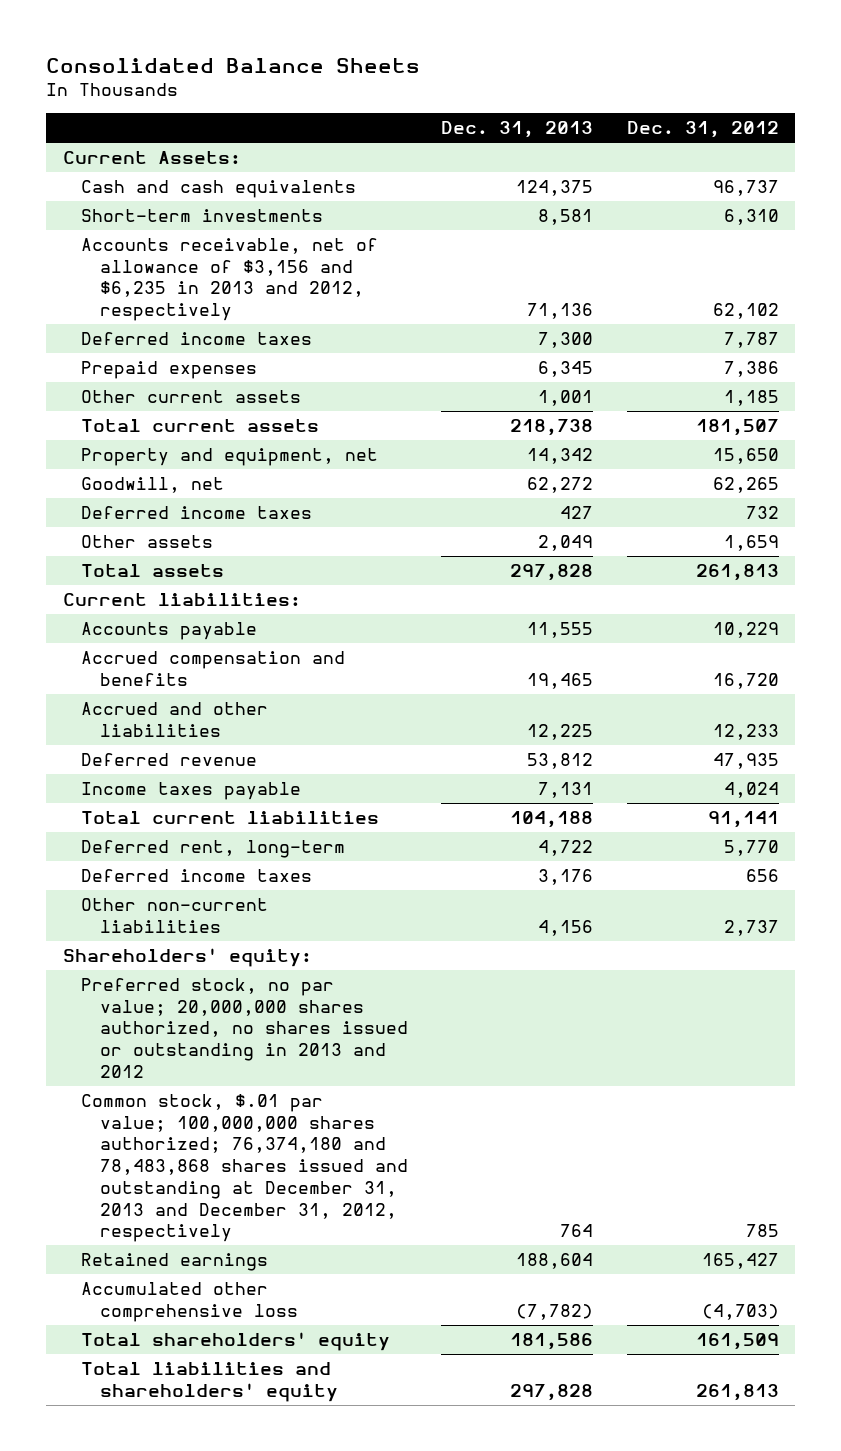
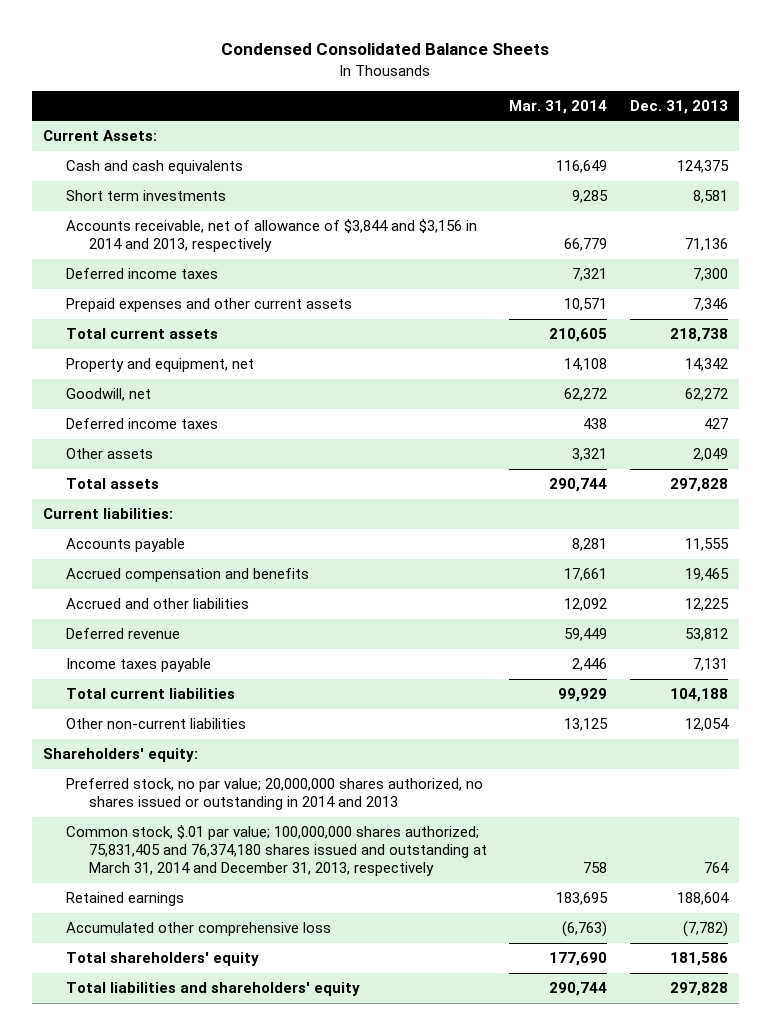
- Consolidated Balance Sheets
+ Condensed Consolidated Balance Sheets
- | Dec. 31, 2013 | Dec. 31, 2012
+ | Mar. 31, 2014 | Dec. 31, 2013
- Short-term investments | 8,581 | 6,310
- Accounts receivable, net of allowance of $3,156 and $6,235 in 2013 and 2012, respectively | 71,136 | 62,102
+ Short term investments | 9,285 | 8,581
+ Accounts receivable, net of allowance of $3,844 and $3,156 in 2014 and 2013, respectively | 66,779 | 71,136
- Prepaid expenses | 6,345 | 7,386
- Other current assets | 1,001 | 1,185
+ Prepaid expenses and other current assets | 10,571 | 7,346
- Deferred rent, long-term | 4,722 | 5,770
- Deferred income taxes | 3,176 | 656
- Other non-current liabilities | 4,156 | 2,737
+ Other non-current liabilities | 13,125 | 12,054
- Preferred stock, no par value; 20,000,000 shares authorized, no shares issued or outstanding in 2013 and 2012
- Common stock, $.01 par value; 100,000,000 shares authorized; 76,374,180 and 78,483,868 shares issued and outstanding at December 31, 2013 and December 31, 2012, respectively | 764 | 785
+ Preferred stock, no par value; 20,000,000 shares authorized, no shares issued or outstanding in 2014 and 2013
+ Common stock, $.01 par value; 100,000,000 shares authorized; 75,831,405 and 76,374,180 shares issued and outstanding at March 31, 2014 and December 31, 2013, respectively | 758 | 764

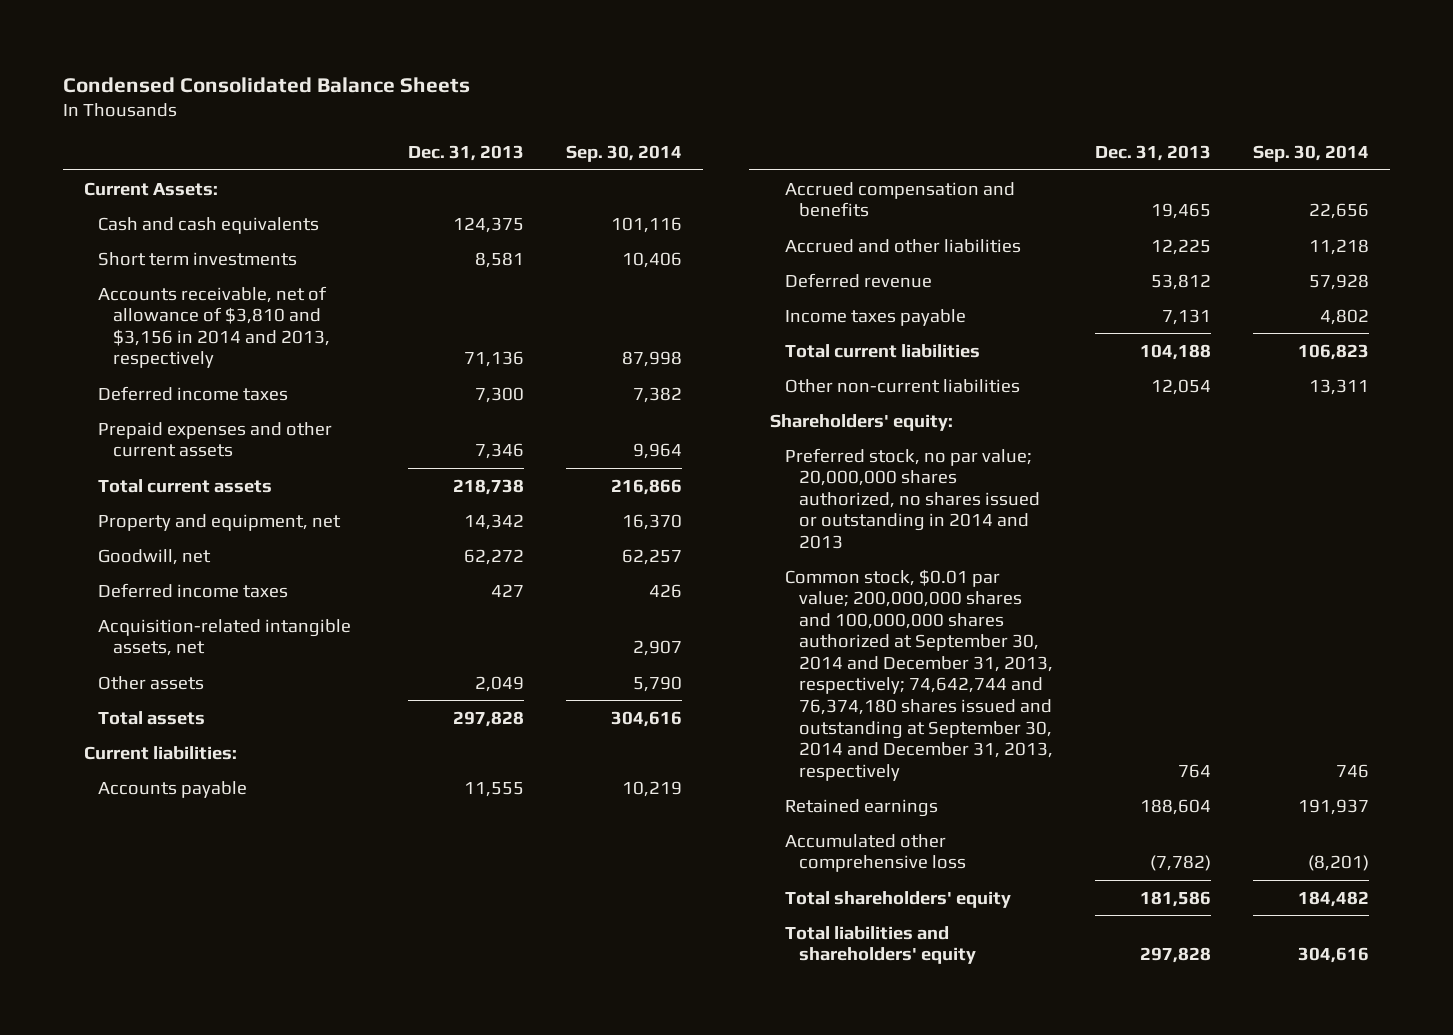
- | Mar. 31, 2014 | Dec. 31, 2013
+ | Dec. 31, 2013 | Sep. 30, 2014
- Accounts receivable, net of allowance of $3,844 and $3,156 in 2014 and 2013, respectively | 66,779 | 71,136
+ Accounts receivable, net of allowance of $3,810 and $3,156 in 2014 and 2013, respectively | 71,136 | 87,998
+ Acquisition-related intangible assets, net | | 2,907
- Common stock, $.01 par value; 100,000,000 shares authorized; 75,831,405 and 76,374,180 shares issued and outstanding at March 31, 2014 and December 31, 2013, respectively | 758 | 764
+ Common stock, $0.01 par value; 200,000,000 shares and 100,000,000 shares authorized at September 30, 2014 and December 31, 2013, respectively; 74,642,744 and 76,374,180 shares issued and outstanding at September 30, 2014 and December 31, 2013, respectively | 764 | 746

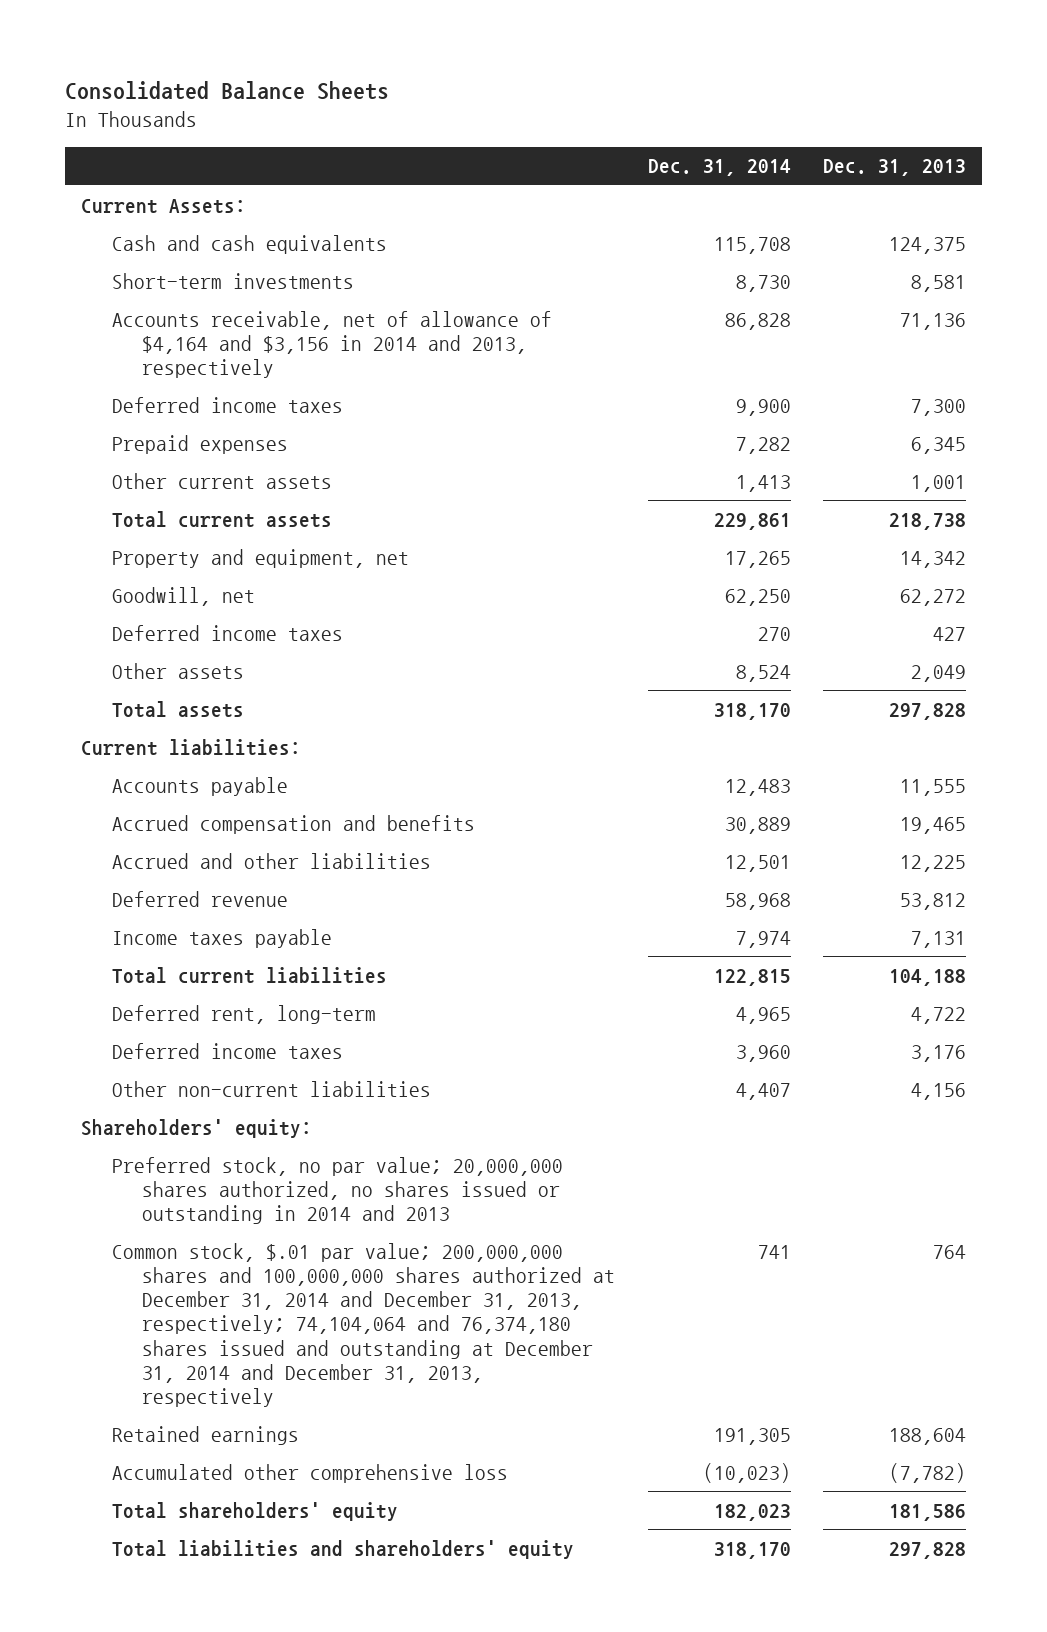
- Condensed Consolidated Balance Sheets
+ Consolidated Balance Sheets
- | Dec. 31, 2013 | Sep. 30, 2014
+ | Dec. 31, 2014 | Dec. 31, 2013
- Short term investments | 8,581 | 10,406
- Accounts receivable, net of allowance of $3,810 and $3,156 in 2014 and 2013, respectively | 71,136 | 87,998
+ Short-term investments | 8,730 | 8,581
+ Accounts receivable, net of allowance of $4,164 and $3,156 in 2014 and 2013, respectively | 86,828 | 71,136
- Prepaid expenses and other current assets | 7,346 | 9,964
+ Prepaid expenses | 7,282 | 6,345
+ Other current assets | 1,413 | 1,001
- Acquisition-related intangible assets, net | | 2,907
- Other non-current liabilities | 12,054 | 13,311
+ Deferred rent, long-term | 4,965 | 4,722
+ Deferred income taxes | 3,960 | 3,176
+ Other non-current liabilities | 4,407 | 4,156
- Common stock, $0.01 par value; 200,000,000 shares and 100,000,000 shares authorized at September 30, 2014 and December 31, 2013, respectively; 74,642,744 and 76,374,180 shares issued and outstanding at September 30, 2014 and December 31, 2013, respectively | 764 | 746
+ Common stock, $.01 par value; 200,000,000 shares and 100,000,000 shares authorized at December 31, 2014 and December 31, 2013, respectively; 74,104,064 and 76,374,180 shares issued and outstanding at December 31, 2014 and December 31, 2013, respectively | 741 | 764

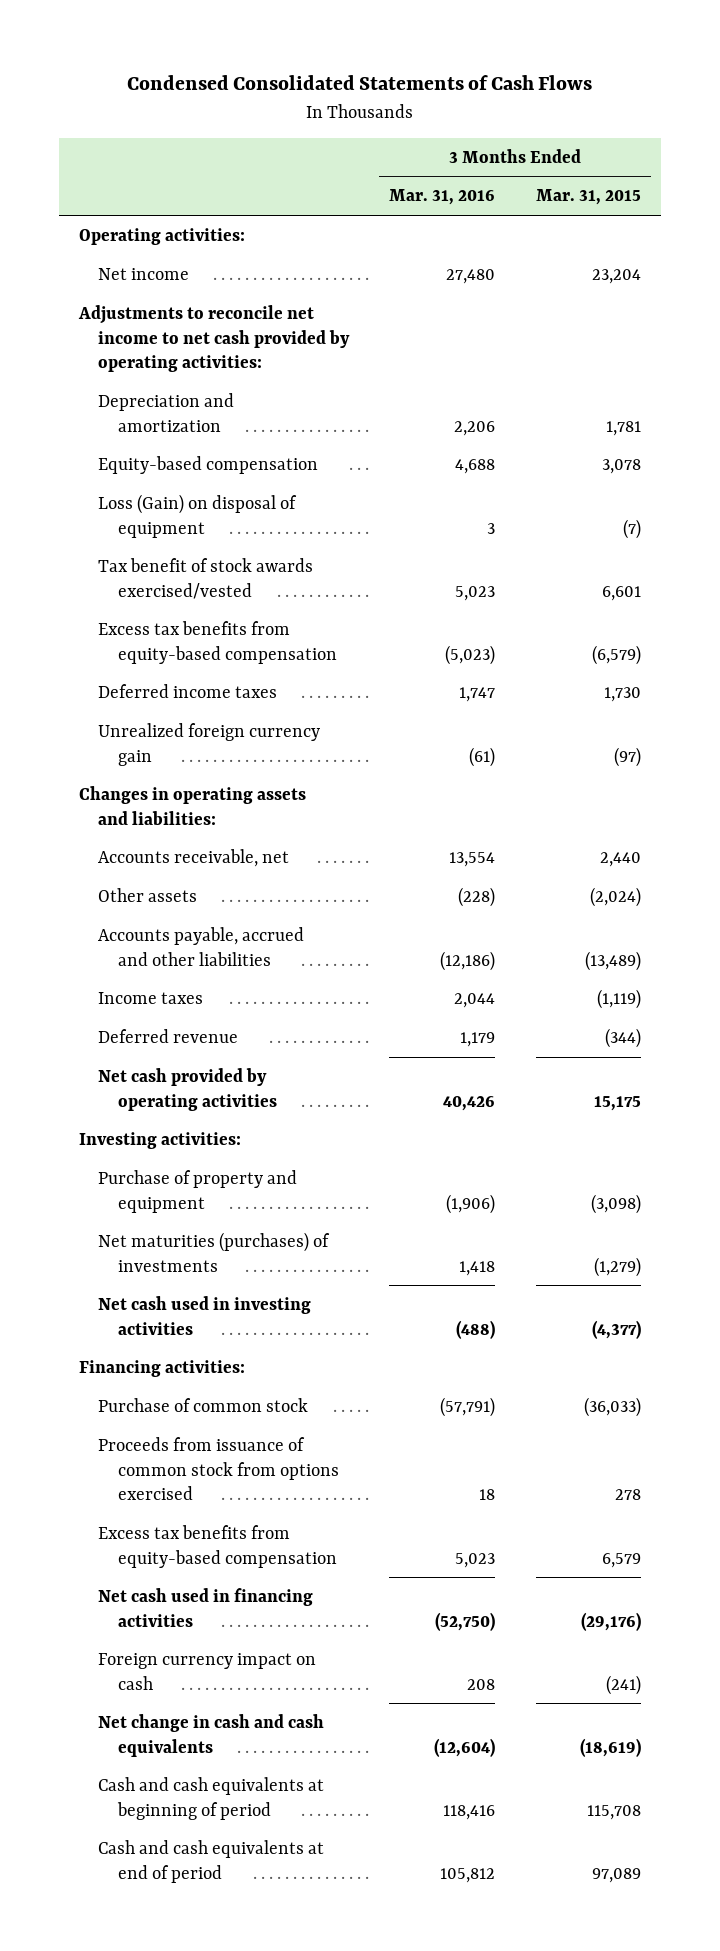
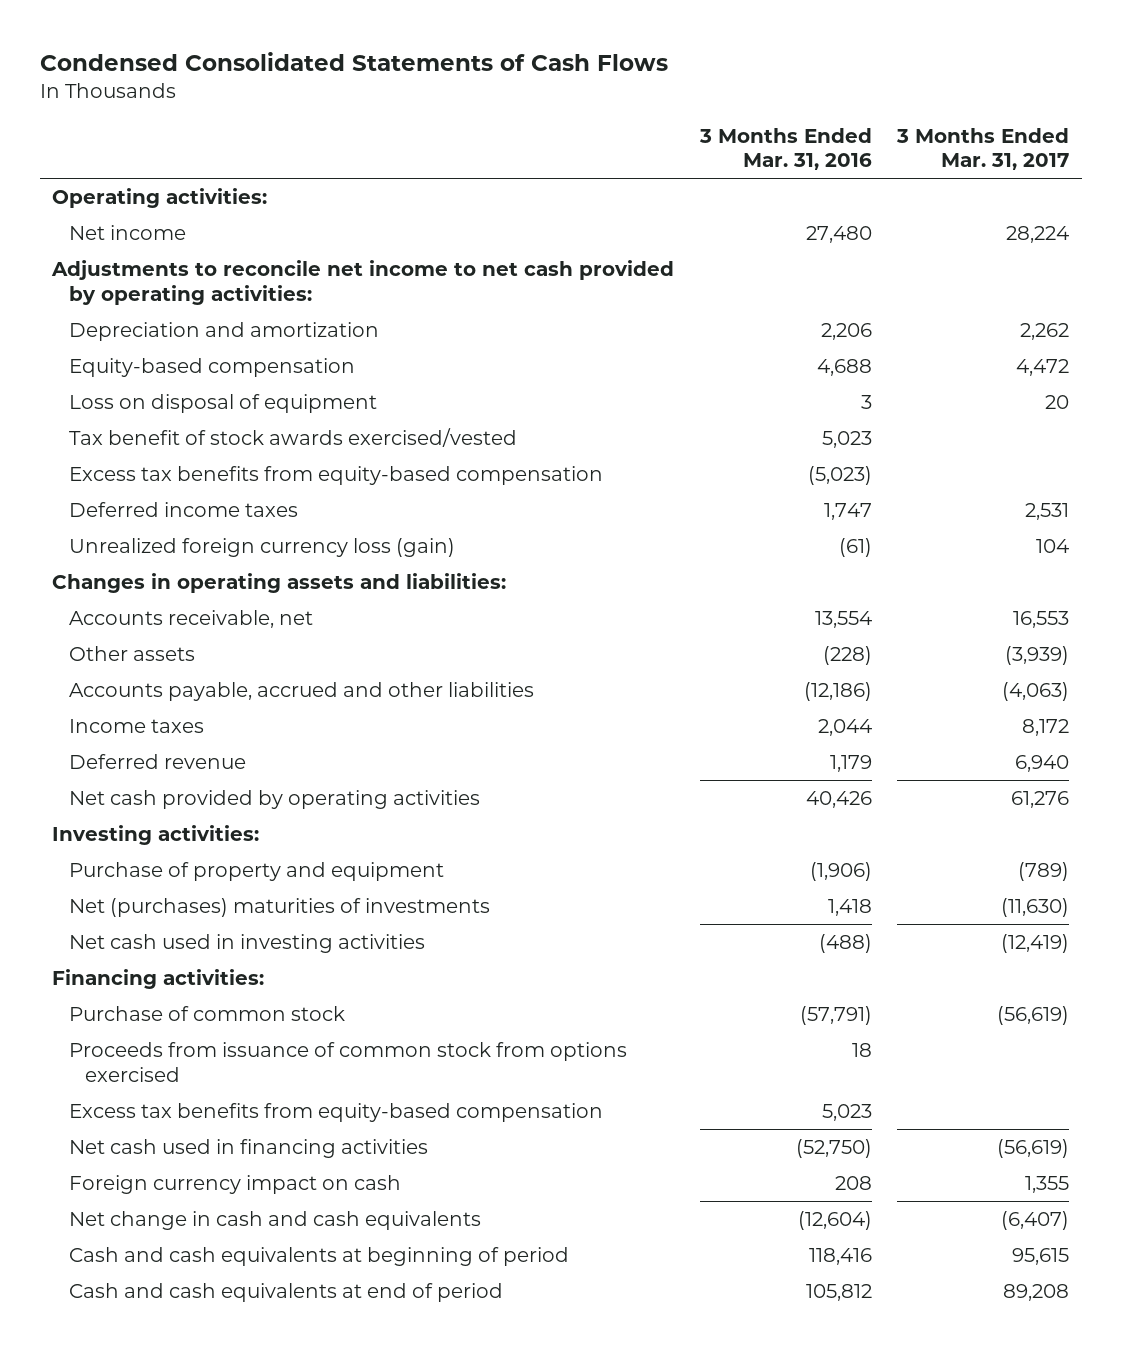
- | 3 Months Ended Mar. 31, 2016 | 3 Months Ended Mar. 31, 2015
+ | 3 Months Ended Mar. 31, 2016 | 3 Months Ended Mar. 31, 2017
- Loss (Gain) on disposal of equipment | 3 | (7)
+ Loss on disposal of equipment | 3 | 20
- Unrealized foreign currency gain | (61) | (97)
+ Unrealized foreign currency loss (gain) | (61) | 104
- Net maturities (purchases) of investments | 1,418 | (1,279)
+ Net (purchases) maturities of investments | 1,418 | (11,630)

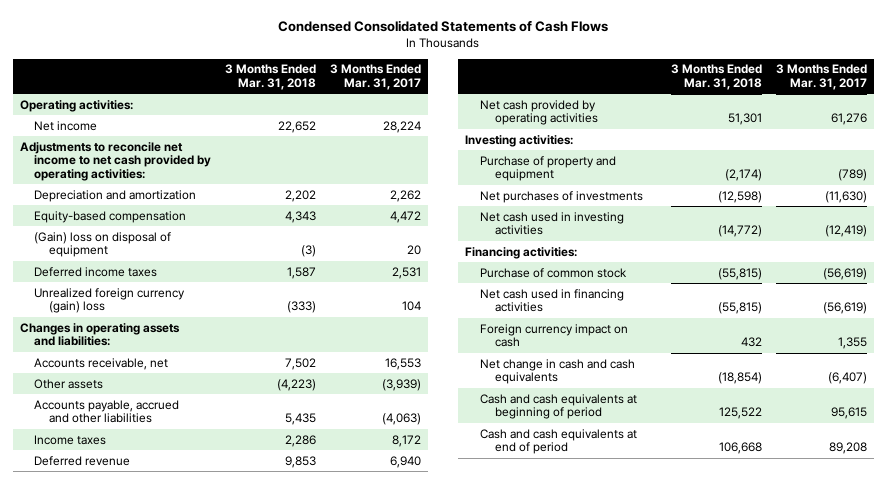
- | 3 Months Ended Mar. 31, 2016 | 3 Months Ended Mar. 31, 2017
+ | 3 Months Ended Mar. 31, 2018 | 3 Months Ended Mar. 31, 2017
- Loss on disposal of equipment | 3 | 20
- Tax benefit of stock awards exercised/vested | 5,023 |
- Excess tax benefits from equity-based compensation | (5,023) |
+ (Gain) loss on disposal of equipment | (3) | 20
- Unrealized foreign currency loss (gain) | (61) | 104
+ Unrealized foreign currency (gain) loss | (333) | 104
- Net (purchases) maturities of investments | 1,418 | (11,630)
+ Net purchases of investments | (12,598) | (11,630)
- Proceeds from issuance of common stock from options exercised | 18 |
- Excess tax benefits from equity-based compensation | 5,023 |

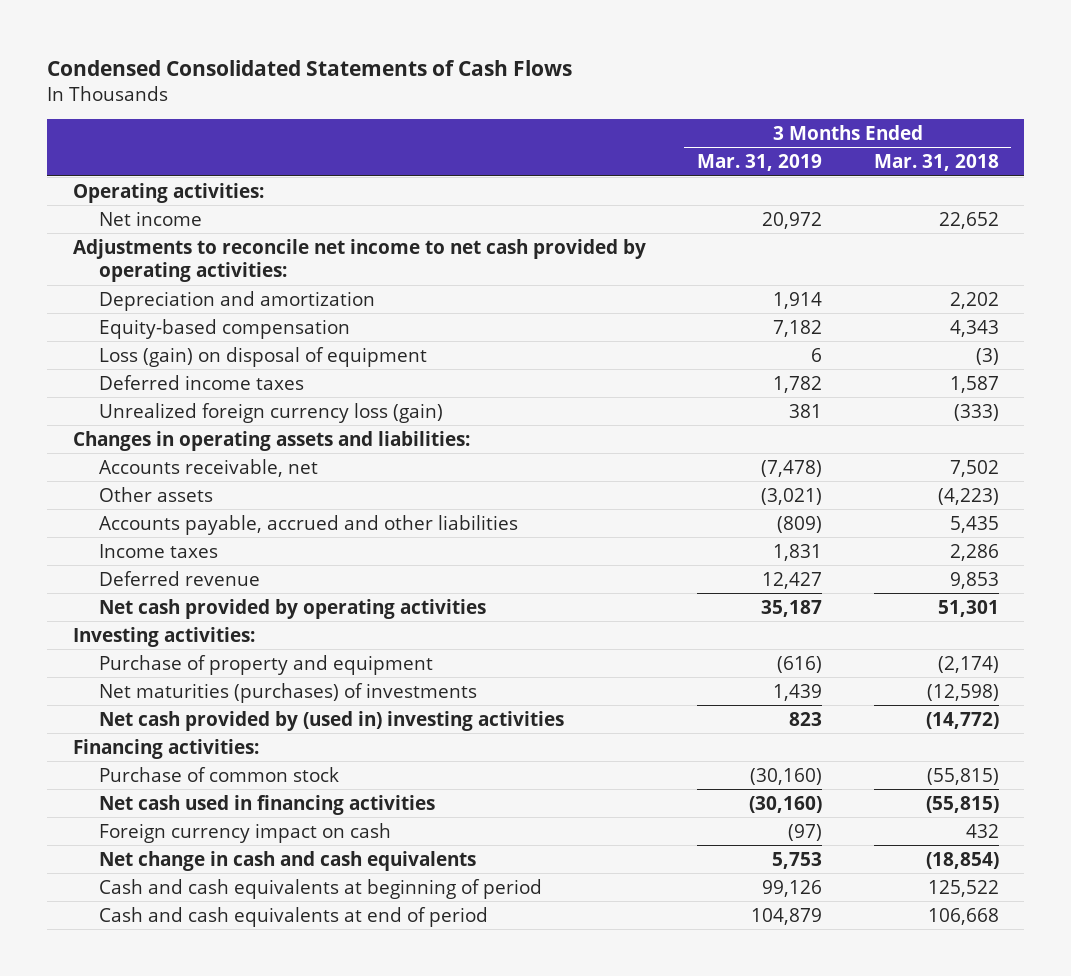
- | 3 Months Ended Mar. 31, 2018 | 3 Months Ended Mar. 31, 2017
+ | 3 Months Ended Mar. 31, 2019 | 3 Months Ended Mar. 31, 2018
- (Gain) loss on disposal of equipment | (3) | 20
+ Loss (gain) on disposal of equipment | 6 | (3)
- Unrealized foreign currency (gain) loss | (333) | 104
+ Unrealized foreign currency loss (gain) | 381 | (333)
- Net purchases of investments | (12,598) | (11,630)
- Net cash used in investing activities | (14,772) | (12,419)
+ Net maturities (purchases) of investments | 1,439 | (12,598)
+ Net cash provided by (used in) investing activities | 823 | (14,772)

